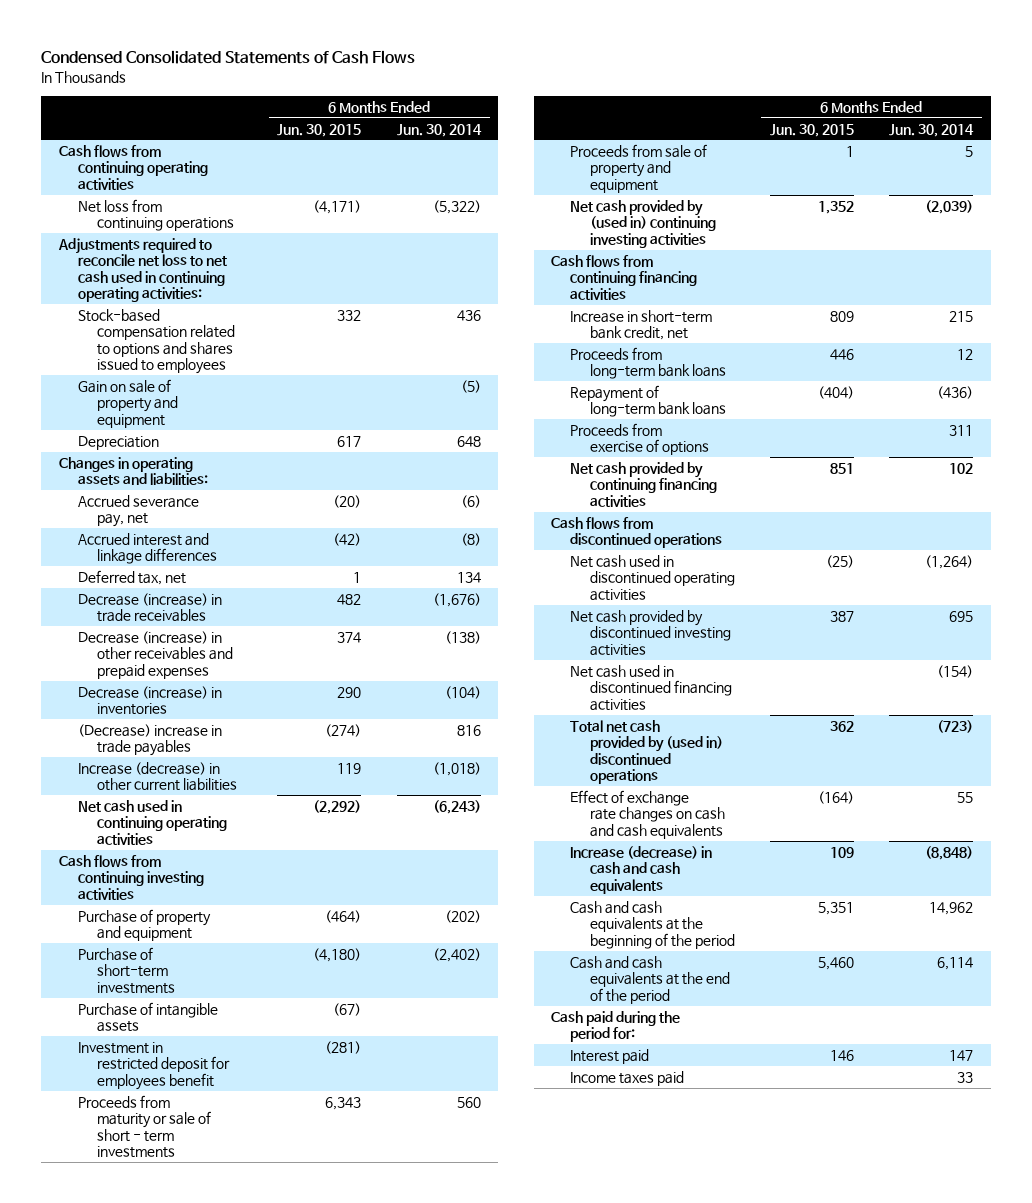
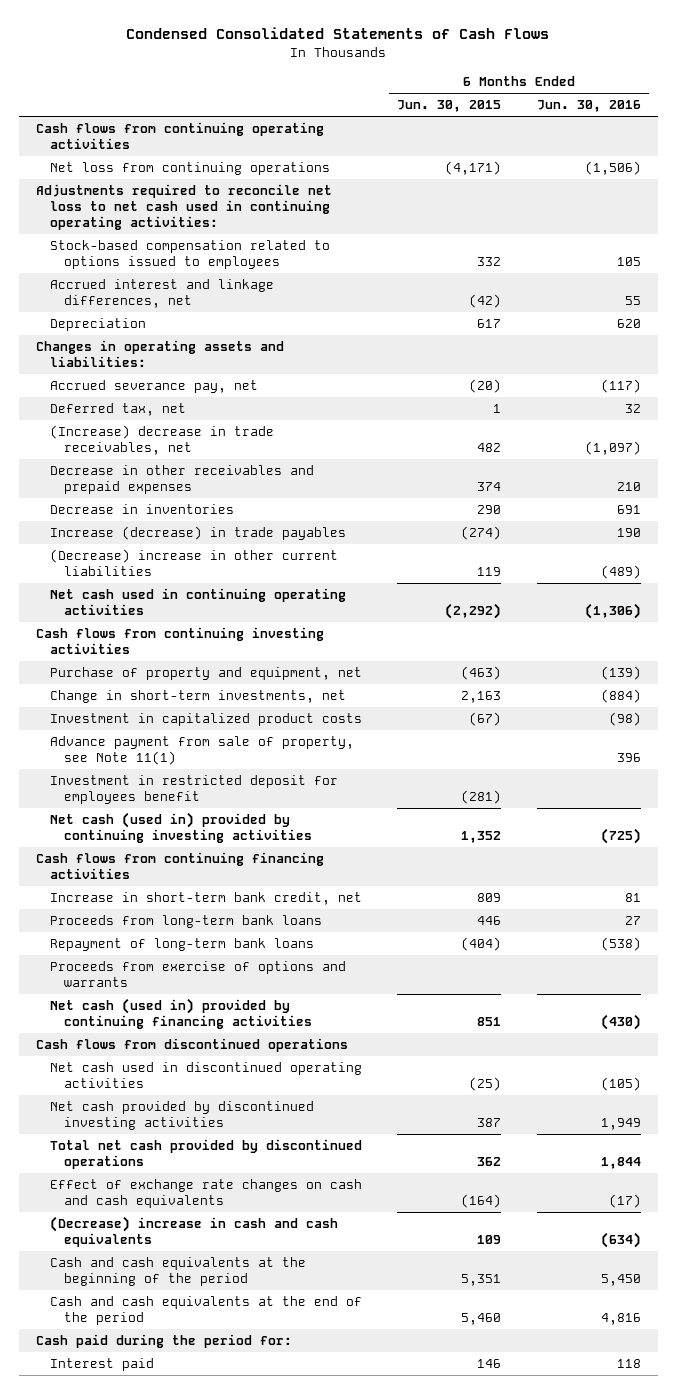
- | 6 Months Ended Jun. 30, 2015 | 6 Months Ended Jun. 30, 2014
+ | 6 Months Ended Jun. 30, 2015 | 6 Months Ended Jun. 30, 2016
- Stock-based compensation related to options and shares issued to employees | 332 | 436
- Gain on sale of property and equipment | | (5)
+ Stock-based compensation related to options issued to employees | 332 | 105
+ Accrued interest and linkage differences, net | (42) | 55
- Accrued interest and linkage differences | (42) | (8)
- Decrease (increase) in trade receivables | 482 | (1,676)
- Decrease (increase) in other receivables and prepaid expenses | 374 | (138)
- Decrease (increase) in inventories | 290 | (104)
- (Decrease) increase in trade payables | (274) | 816
- Increase (decrease) in other current liabilities | 119 | (1,018)
+ (Increase) decrease in trade receivables, net | 482 | (1,097)
+ Decrease in other receivables and prepaid expenses | 374 | 210
+ Decrease in inventories | 290 | 691
+ Increase (decrease) in trade payables | (274) | 190
+ (Decrease) increase in other current liabilities | 119 | (489)
- Purchase of property and equipment | (464) | (202)
- Purchase of short-term investments | (4,180) | (2,402)
- Purchase of intangible assets | (67) |
+ Purchase of property and equipment, net | (463) | (139)
+ Change in short-term investments, net | 2,163 | (884)
+ Investment in capitalized product costs | (67) | (98)
+ Advance payment from sale of property, see Note 11(1) | | 396
- Proceeds from maturity or sale of short - term investments | 6,343 | 560
- Proceeds from sale of property and equipment | 1 | 5
- Net cash provided by (used in) continuing investing activities | 1,352 | (2,039)
+ Net cash (used in) provided by continuing investing activities | 1,352 | (725)
- Proceeds from exercise of options | | 311
- Net cash provided by continuing financing activities | 851 | 102
+ Proceeds from exercise of options and warrants
+ Net cash (used in) provided by continuing financing activities | 851 | (430)
- Net cash used in discontinued financing activities | | (154)
- Total net cash provided by (used in) discontinued operations | 362 | (723)
+ Total net cash provided by discontinued operations | 362 | 1,844
- Increase (decrease) in cash and cash equivalents | 109 | (8,848)
+ (Decrease) increase in cash and cash equivalents | 109 | (634)
- Income taxes paid | | 33

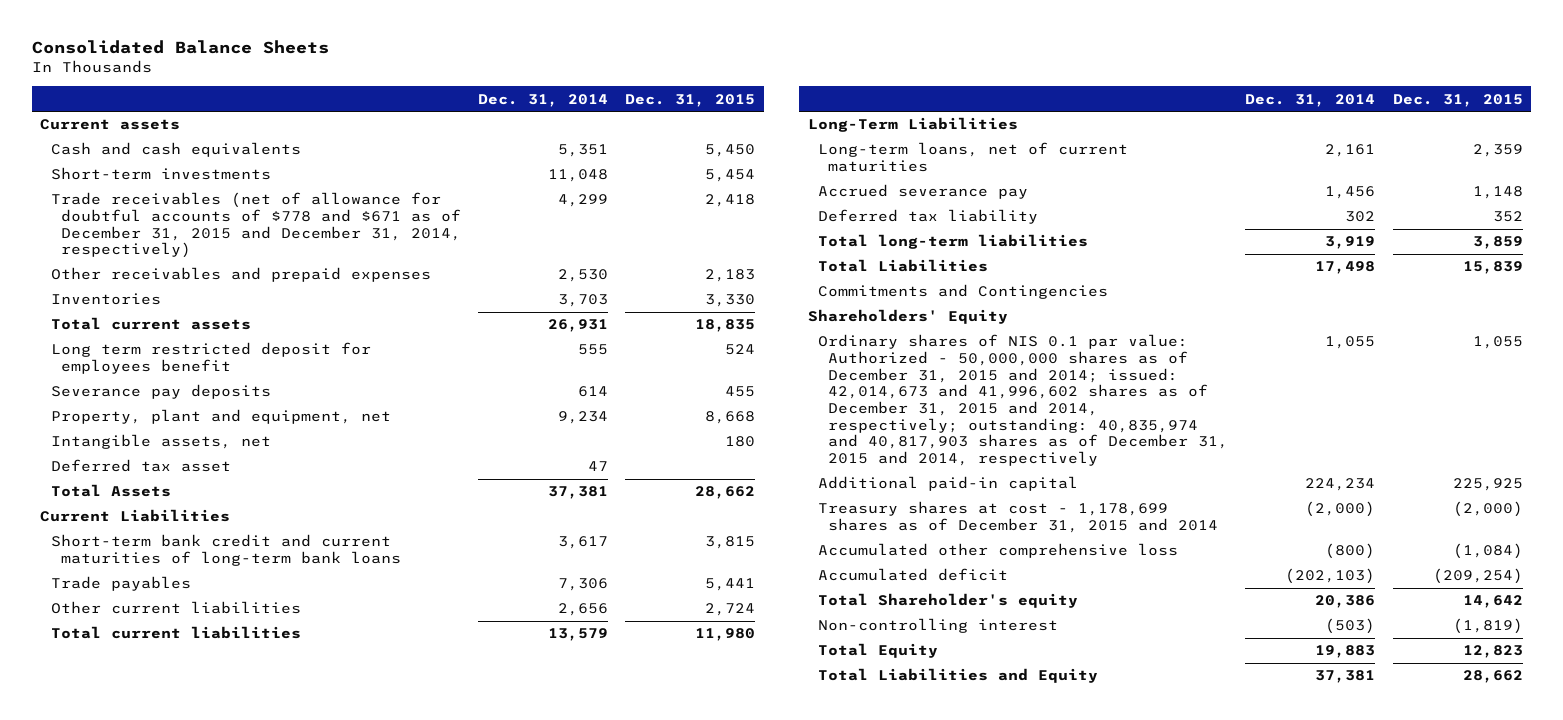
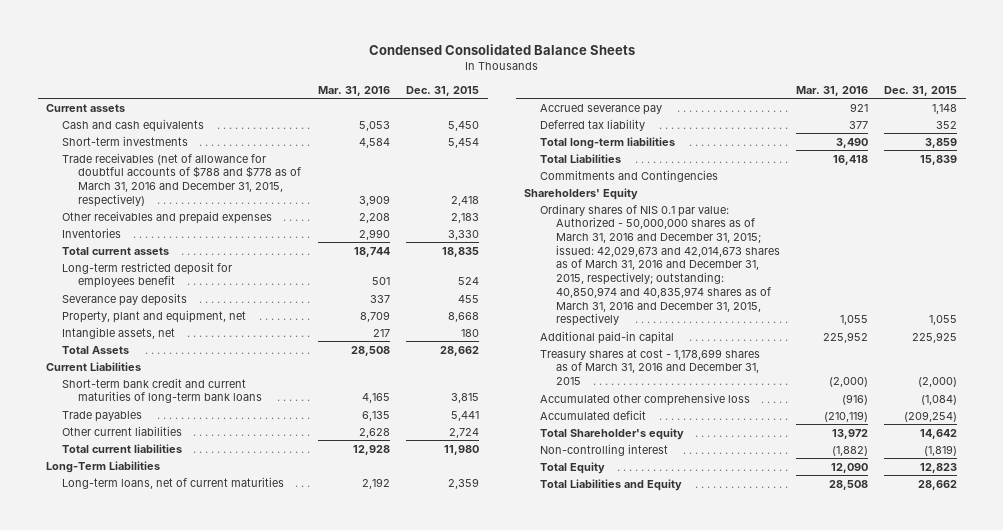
- Consolidated Balance Sheets
+ Condensed Consolidated Balance Sheets
- | Dec. 31, 2014 | Dec. 31, 2015
+ | Mar. 31, 2016 | Dec. 31, 2015
- Trade receivables (net of allowance for doubtful accounts of $778 and $671 as of December 31, 2015 and December 31, 2014, respectively) | 4,299 | 2,418
+ Trade receivables (net of allowance for doubtful accounts of $788 and $778 as of March 31, 2016 and December 31, 2015, respectively) | 3,909 | 2,418
- Long term restricted deposit for employees benefit | 555 | 524
+ Long-term restricted deposit for employees benefit | 501 | 524
- Deferred tax asset | 47 |
- Ordinary shares of NIS 0.1 par value: Authorized - 50,000,000 shares as of December 31, 2015 and 2014; issued: 42,014,673 and 41,996,602 shares as of December 31, 2015 and 2014, respectively; outstanding: 40,835,974 and 40,817,903 shares as of December 31, 2015 and 2014, respectively | 1,055 | 1,055
+ Ordinary shares of NIS 0.1 par value: Authorized - 50,000,000 shares as of March 31, 2016 and December 31, 2015; issued: 42,029,673 and 42,014,673 shares as of March 31, 2016 and December 31, 2015, respectively; outstanding: 40,850,974 and 40,835,974 shares as of March 31, 2016 and December 31, 2015, respectively | 1,055 | 1,055
- Treasury shares at cost - 1,178,699 shares as of December 31, 2015 and 2014 | (2,000) | (2,000)
+ Treasury shares at cost - 1,178,699 shares as of March 31, 2016 and December 31, 2015 | (2,000) | (2,000)

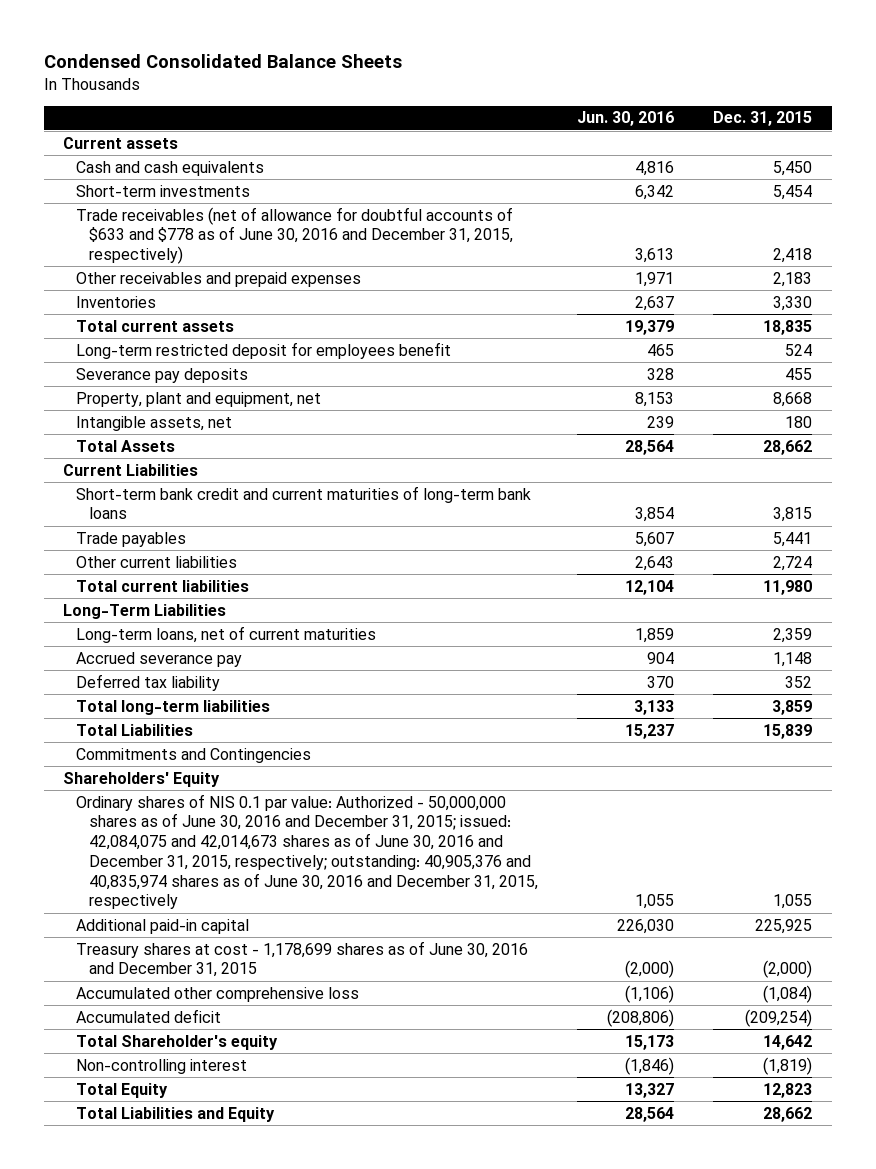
- | Mar. 31, 2016 | Dec. 31, 2015
+ | Jun. 30, 2016 | Dec. 31, 2015
- Trade receivables (net of allowance for doubtful accounts of $788 and $778 as of March 31, 2016 and December 31, 2015, respectively) | 3,909 | 2,418
+ Trade receivables (net of allowance for doubtful accounts of $633 and $778 as of June 30, 2016 and December 31, 2015, respectively) | 3,613 | 2,418
- Ordinary shares of NIS 0.1 par value: Authorized - 50,000,000 shares as of March 31, 2016 and December 31, 2015; issued: 42,029,673 and 42,014,673 shares as of March 31, 2016 and December 31, 2015, respectively; outstanding: 40,850,974 and 40,835,974 shares as of March 31, 2016 and December 31, 2015, respectively | 1,055 | 1,055
+ Ordinary shares of NIS 0.1 par value: Authorized - 50,000,000 shares as of June 30, 2016 and December 31, 2015; issued: 42,084,075 and 42,014,673 shares as of June 30, 2016 and December 31, 2015, respectively; outstanding: 40,905,376 and 40,835,974 shares as of June 30, 2016 and December 31, 2015, respectively | 1,055 | 1,055
- Treasury shares at cost - 1,178,699 shares as of March 31, 2016 and December 31, 2015 | (2,000) | (2,000)
+ Treasury shares at cost - 1,178,699 shares as of June 30, 2016 and December 31, 2015 | (2,000) | (2,000)

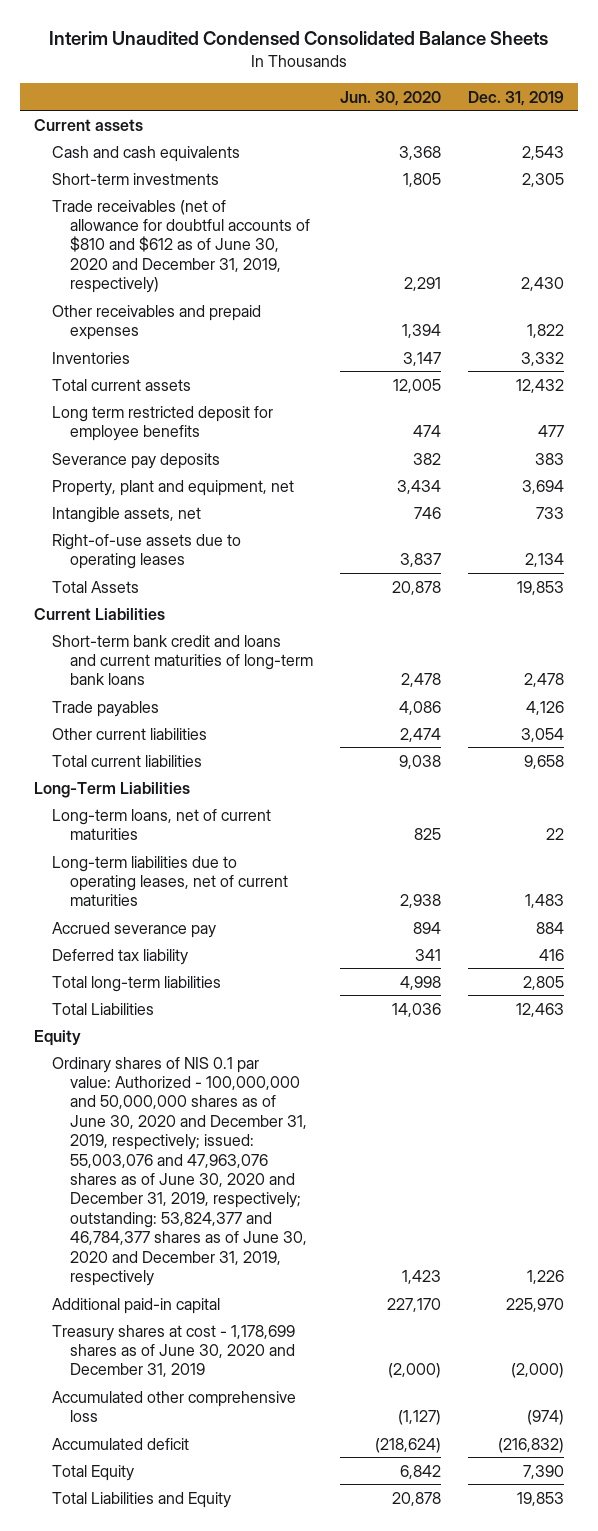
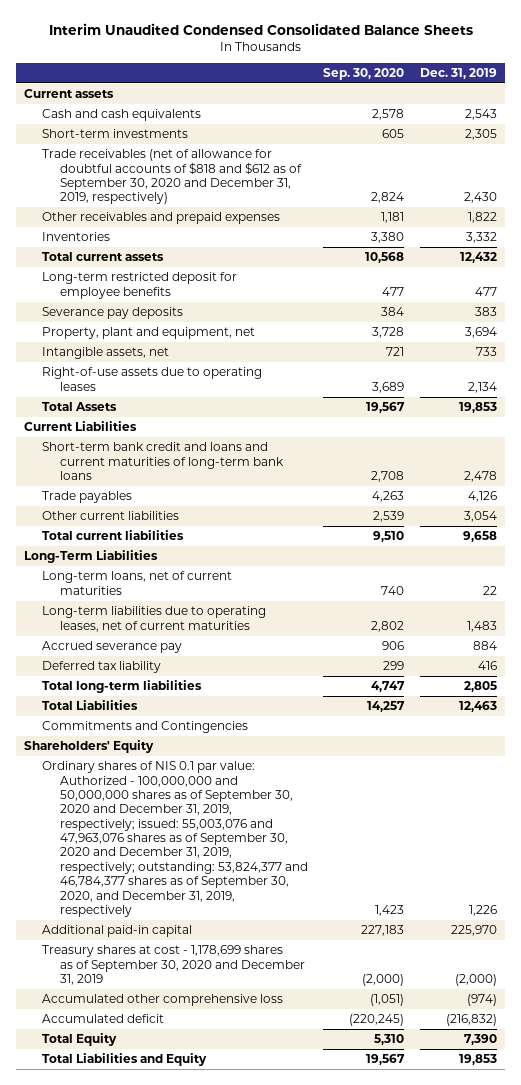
- | Jun. 30, 2020 | Dec. 31, 2019
+ | Sep. 30, 2020 | Dec. 31, 2019
- Trade receivables (net of allowance for doubtful accounts of $810 and $612 as of June 30, 2020 and December 31, 2019, respectively) | 2,291 | 2,430
+ Trade receivables (net of allowance for doubtful accounts of $818 and $612 as of September 30, 2020 and December 31, 2019, respectively) | 2,824 | 2,430
- Long term restricted deposit for employee benefits | 474 | 477
+ Long-term restricted deposit for employee benefits | 477 | 477
- Equity
- Ordinary shares of NIS 0.1 par value: Authorized - 100,000,000 and 50,000,000 shares as of June 30, 2020 and December 31, 2019, respectively; issued: 55,003,076 and 47,963,076 shares as of June 30, 2020 and December 31, 2019, respectively; outstanding: 53,824,377 and 46,784,377 shares as of June 30, 2020 and December 31, 2019, respectively | 1,423 | 1,226
+ Commitments and Contingencies
+ Shareholders' Equity
+ Ordinary shares of NIS 0.1 par value: Authorized - 100,000,000 and 50,000,000 shares as of September 30, 2020 and December 31, 2019, respectively; issued: 55,003,076 and 47,963,076 shares as of September 30, 2020 and December 31, 2019, respectively; outstanding: 53,824,377 and 46,784,377 shares as of September 30, 2020, and December 31, 2019, respectively | 1,423 | 1,226
- Treasury shares at cost - 1,178,699 shares as of June 30, 2020 and December 31, 2019 | (2,000) | (2,000)
+ Treasury shares at cost - 1,178,699 shares as of September 30, 2020 and December 31, 2019 | (2,000) | (2,000)

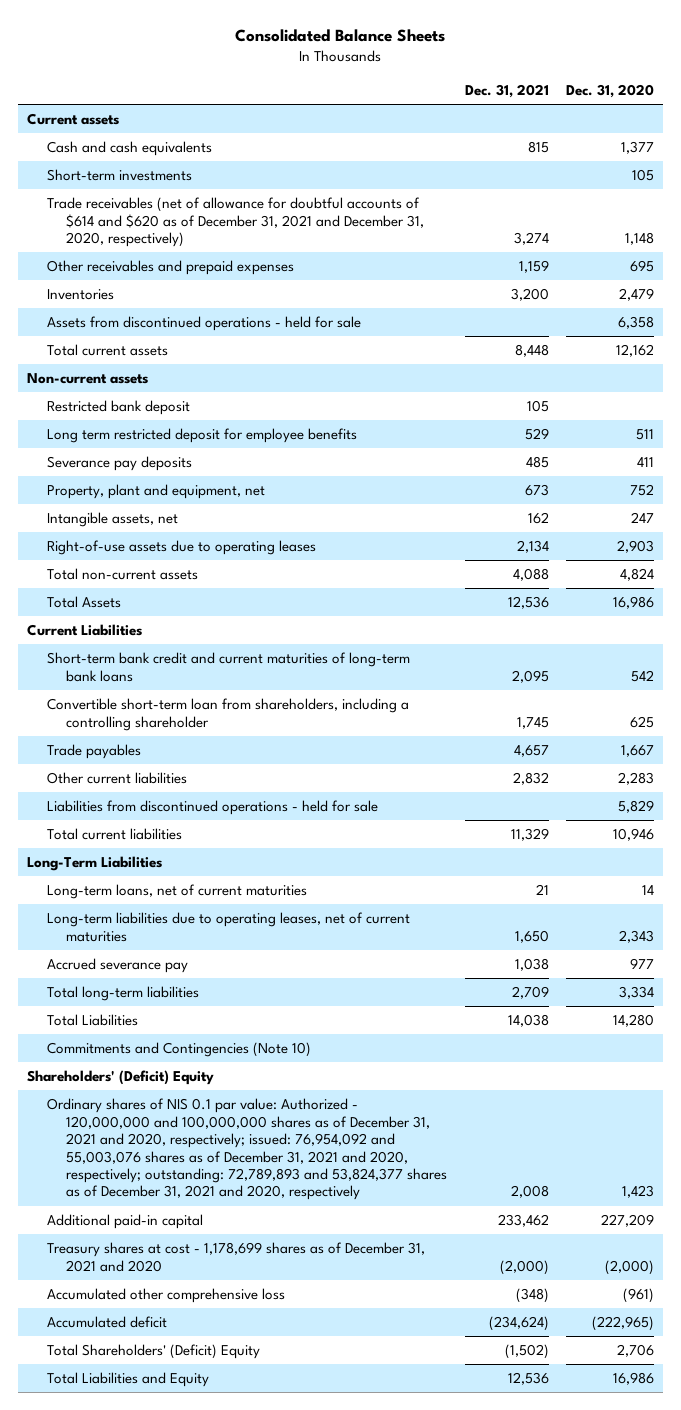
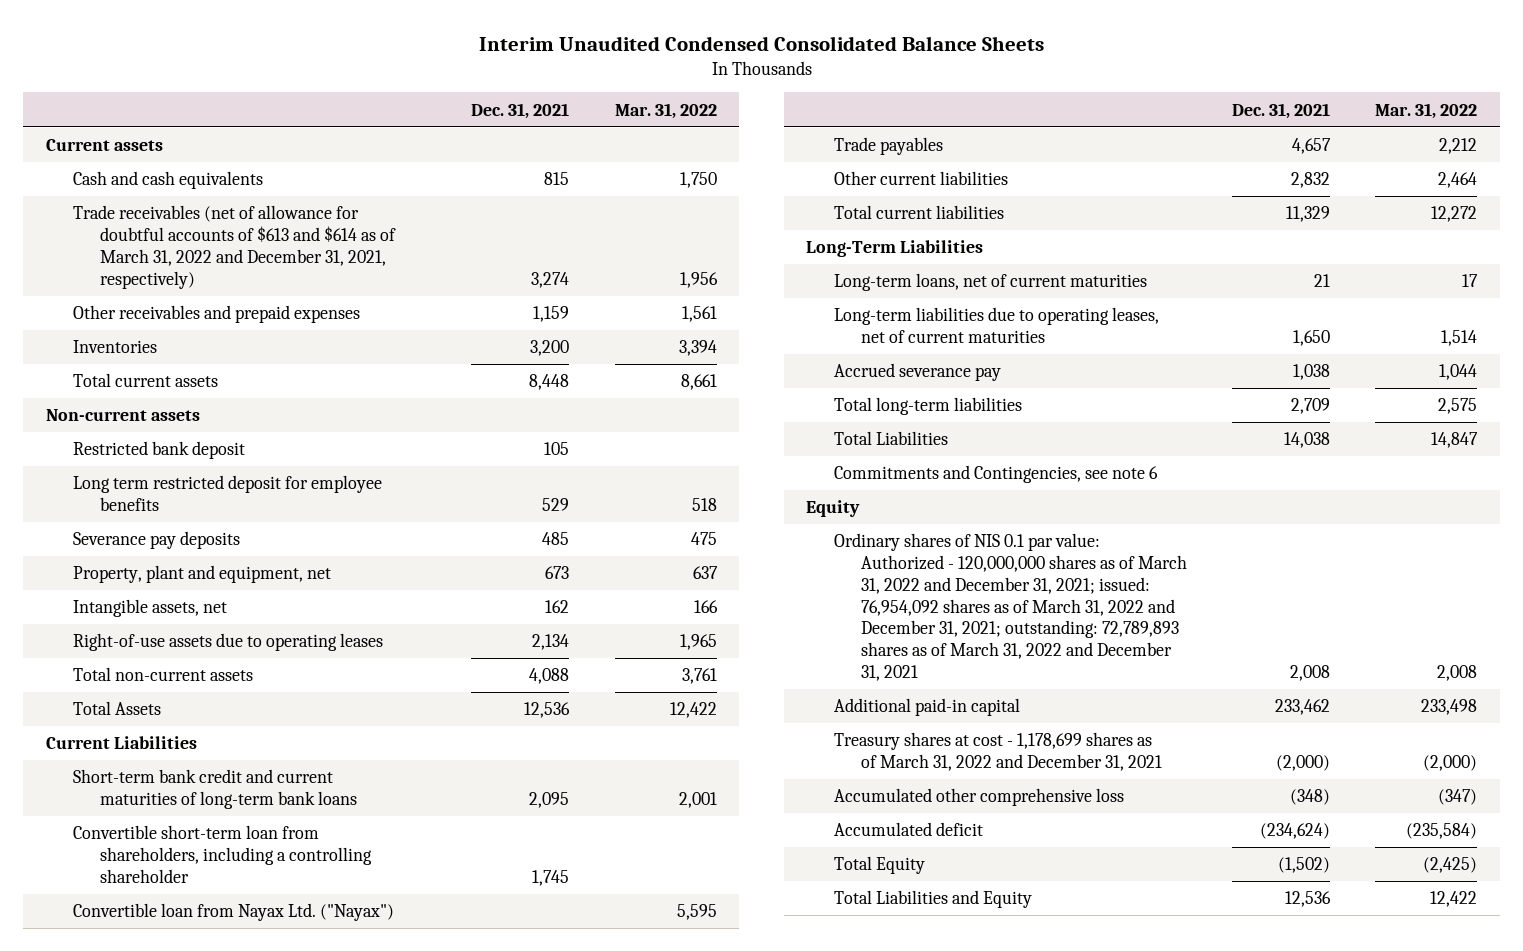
- Consolidated Balance Sheets
+ Interim Unaudited Condensed Consolidated Balance Sheets
- | Dec. 31, 2021 | Dec. 31, 2020
+ | Dec. 31, 2021 | Mar. 31, 2022
- Short-term investments | | 105
- Trade receivables (net of allowance for doubtful accounts of $614 and $620 as of December 31, 2021 and December 31, 2020, respectively) | 3,274 | 1,148
+ Trade receivables (net of allowance for doubtful accounts of $613 and $614 as of March 31, 2022 and December 31, 2021, respectively) | 3,274 | 1,956
- Assets from discontinued operations - held for sale | | 6,358
+ Convertible loan from Nayax Ltd. ("Nayax") | | 5,595
- Liabilities from discontinued operations - held for sale | | 5,829
- Commitments and Contingencies (Note 10)
- Shareholders' (Deficit) Equity
- Ordinary shares of NIS 0.1 par value: Authorized - 120,000,000 and 100,000,000 shares as of December 31, 2021 and 2020, respectively; issued: 76,954,092 and 55,003,076 shares as of December 31, 2021 and 2020, respectively; outstanding: 72,789,893 and 53,824,377 shares as of December 31, 2021 and 2020, respectively | 2,008 | 1,423
+ Commitments and Contingencies, see note 6
+ Equity
+ Ordinary shares of NIS 0.1 par value: Authorized - 120,000,000 shares as of March 31, 2022 and December 31, 2021; issued: 76,954,092 shares as of March 31, 2022 and December 31, 2021; outstanding: 72,789,893 shares as of March 31, 2022 and December 31, 2021 | 2,008 | 2,008
- Treasury shares at cost - 1,178,699 shares as of December 31, 2021 and 2020 | (2,000) | (2,000)
+ Treasury shares at cost - 1,178,699 shares as of March 31, 2022 and December 31, 2021 | (2,000) | (2,000)
- Total Shareholders' (Deficit) Equity | (1,502) | 2,706
+ Total Equity | (1,502) | (2,425)

